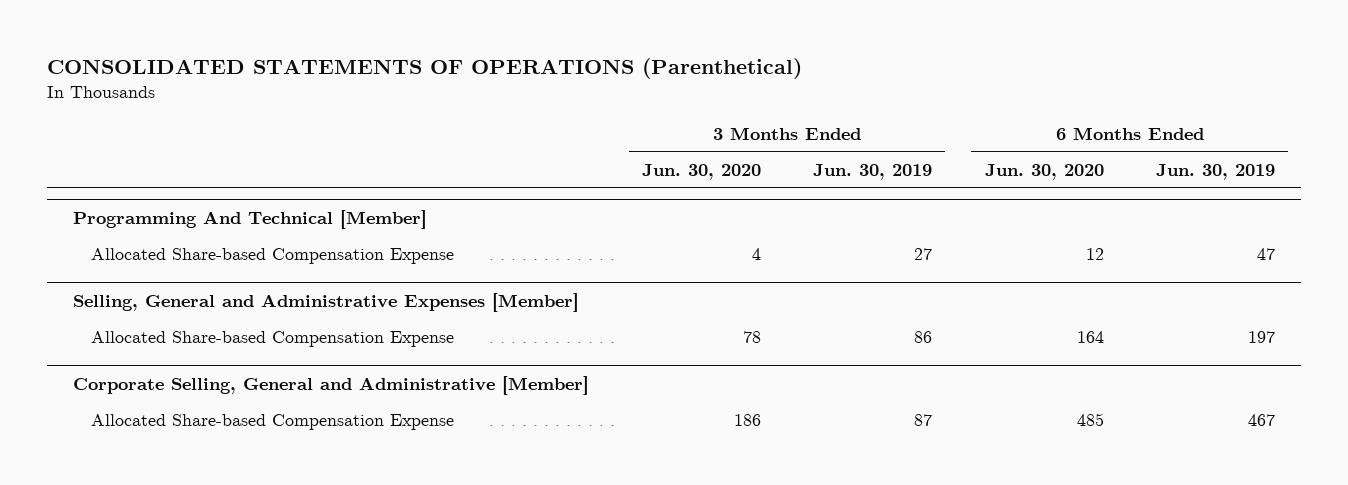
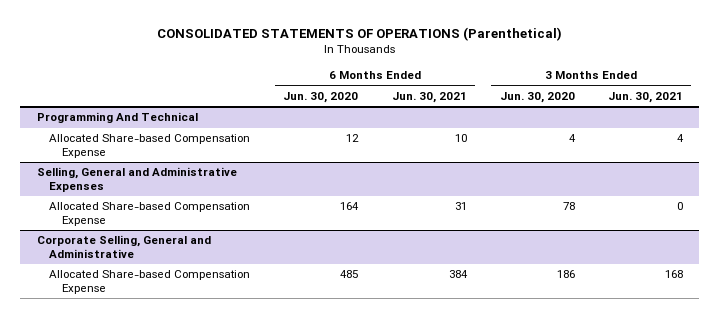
- | 3 Months Ended Jun. 30, 2020 | 3 Months Ended Jun. 30, 2019 | 6 Months Ended Jun. 30, 2020 | 6 Months Ended Jun. 30, 2019
+ | 6 Months Ended Jun. 30, 2020 | 6 Months Ended Jun. 30, 2021 | 3 Months Ended Jun. 30, 2020 | 3 Months Ended Jun. 30, 2021
- Programming And Technical [Member]
+ Programming And Technical
- Selling, General and Administrative Expenses [Member]
+ Selling, General and Administrative Expenses
- Corporate Selling, General and Administrative [Member]
+ Corporate Selling, General and Administrative

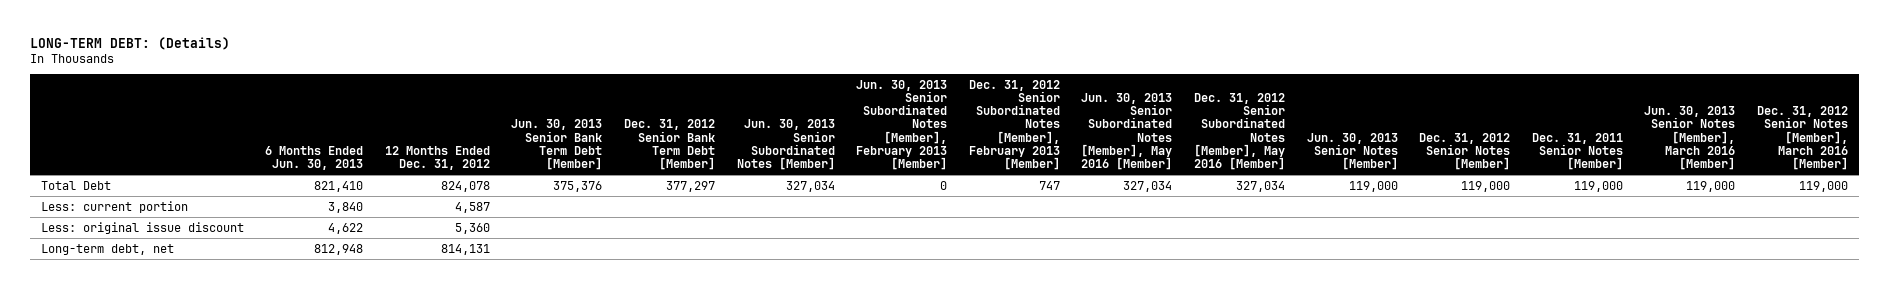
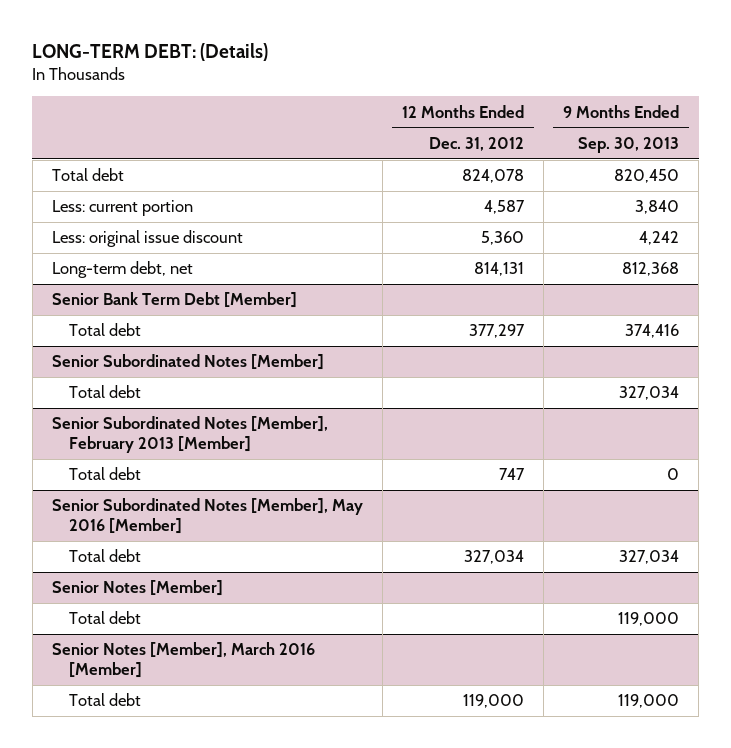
- | 6 Months Ended Jun. 30, 2013 | 12 Months Ended Dec. 31, 2012 | Jun. 30, 2013 Senior Bank Term Debt [Member] | Dec. 31, 2012 Senior Bank Term Debt [Member] | Jun. 30, 2013 Senior Subordinated Notes [Member] | Jun. 30, 2013 Senior Subordinated Notes [Member], February 2013 [Member] | Dec. 31, 2012 Senior Subordinated Notes [Member], February 2013 [Member] | Jun. 30, 2013 Senior Subordinated Notes [Member], May 2016 [Member] | Dec. 31, 2012 Senior Subordinated Notes [Member], May 2016 [Member] | Jun. 30, 2013 Senior Notes [Member] | Dec. 31, 2012 Senior Notes [Member] | Dec. 31, 2011 Senior Notes [Member] | Jun. 30, 2013 Senior Notes [Member], March 2016 [Member] | Dec. 31, 2012 Senior Notes [Member], March 2016 [Member]
+ | 12 Months Ended Dec. 31, 2012 | 9 Months Ended Sep. 30, 2013
- Total Debt | 821,410 | 824,078 | 375,376 | 377,297 | 327,034 | 0 | 747 | 327,034 | 327,034 | 119,000 | 119,000 | 119,000 | 119,000 | 119,000
+ Total debt | 824,078 | 820,450
+ Senior Bank Term Debt [Member]
+ Total debt | 377,297 | 374,416
+ Senior Subordinated Notes [Member]
+ Total debt | | 327,034
+ Senior Subordinated Notes [Member], February 2013 [Member]
+ Total debt | 747 | 0
+ Senior Subordinated Notes [Member], May 2016 [Member]
+ Total debt | 327,034 | 327,034
+ Senior Notes [Member]
+ Total debt | | 119,000
+ Senior Notes [Member], March 2016 [Member]
+ Total debt | 119,000 | 119,000

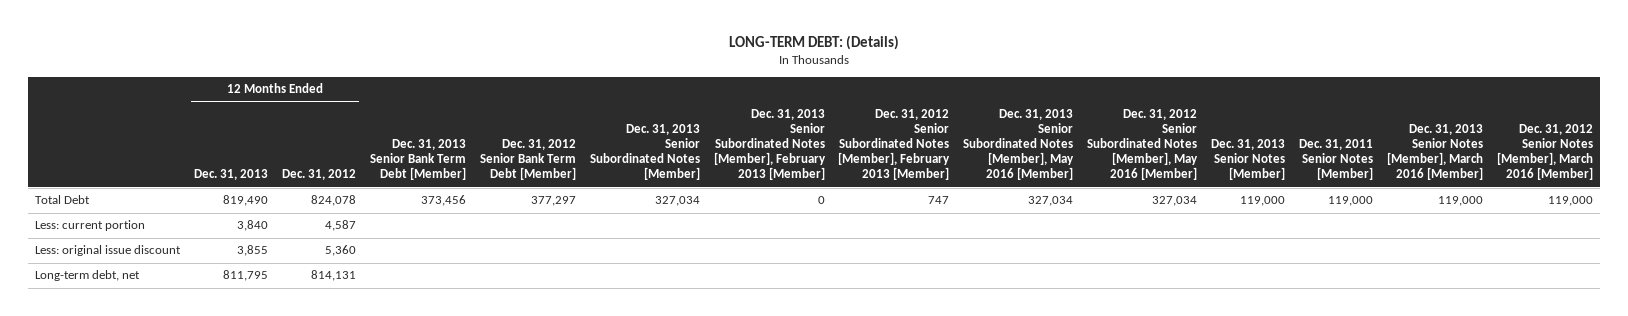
- | 12 Months Ended Dec. 31, 2012 | 9 Months Ended Sep. 30, 2013
+ | 12 Months Ended Dec. 31, 2013 | 12 Months Ended Dec. 31, 2012 | Dec. 31, 2013 Senior Bank Term Debt [Member] | Dec. 31, 2012 Senior Bank Term Debt [Member] | Dec. 31, 2013 Senior Subordinated Notes [Member] | Dec. 31, 2013 Senior Subordinated Notes [Member], February 2013 [Member] | Dec. 31, 2012 Senior Subordinated Notes [Member], February 2013 [Member] | Dec. 31, 2013 Senior Subordinated Notes [Member], May 2016 [Member] | Dec. 31, 2012 Senior Subordinated Notes [Member], May 2016 [Member] | Dec. 31, 2013 Senior Notes [Member] | Dec. 31, 2011 Senior Notes [Member] | Dec. 31, 2013 Senior Notes [Member], March 2016 [Member] | Dec. 31, 2012 Senior Notes [Member], March 2016 [Member]
- Total debt | 824,078 | 820,450
+ Total Debt | 819,490 | 824,078 | 373,456 | 377,297 | 327,034 | 0 | 747 | 327,034 | 327,034 | 119,000 | 119,000 | 119,000 | 119,000
- Senior Bank Term Debt [Member]
- Total debt | 377,297 | 374,416
- Senior Subordinated Notes [Member]
- Total debt | | 327,034
- Senior Subordinated Notes [Member], February 2013 [Member]
- Total debt | 747 | 0
- Senior Subordinated Notes [Member], May 2016 [Member]
- Total debt | 327,034 | 327,034
- Senior Notes [Member]
- Total debt | | 119,000
- Senior Notes [Member], March 2016 [Member]
- Total debt | 119,000 | 119,000

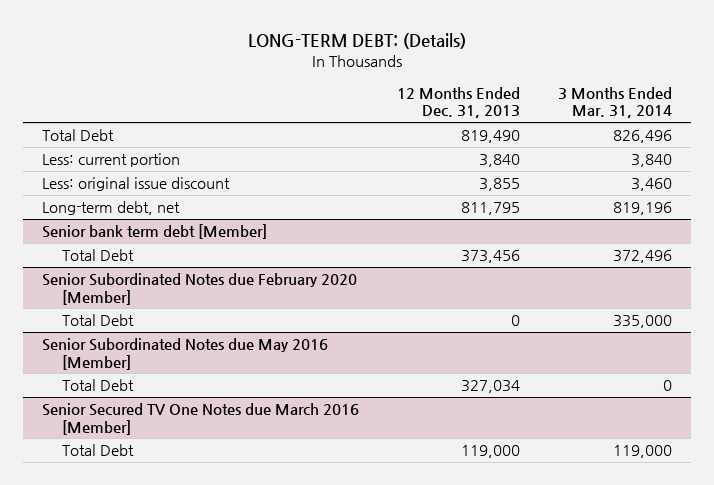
- | 12 Months Ended Dec. 31, 2013 | 12 Months Ended Dec. 31, 2012 | Dec. 31, 2013 Senior Bank Term Debt [Member] | Dec. 31, 2012 Senior Bank Term Debt [Member] | Dec. 31, 2013 Senior Subordinated Notes [Member] | Dec. 31, 2013 Senior Subordinated Notes [Member], February 2013 [Member] | Dec. 31, 2012 Senior Subordinated Notes [Member], February 2013 [Member] | Dec. 31, 2013 Senior Subordinated Notes [Member], May 2016 [Member] | Dec. 31, 2012 Senior Subordinated Notes [Member], May 2016 [Member] | Dec. 31, 2013 Senior Notes [Member] | Dec. 31, 2011 Senior Notes [Member] | Dec. 31, 2013 Senior Notes [Member], March 2016 [Member] | Dec. 31, 2012 Senior Notes [Member], March 2016 [Member]
+ | 12 Months Ended Dec. 31, 2013 | 3 Months Ended Mar. 31, 2014
+ Senior bank term debt [Member]
+ Total Debt | 373,456 | 372,496
+ Senior Subordinated Notes due February 2020 [Member]
+ Total Debt | 0 | 335,000
+ Senior Subordinated Notes due May 2016 [Member]
+ Total Debt | 327,034 | 0
+ Senior Secured TV One Notes due March 2016 [Member]
+ Total Debt | 119,000 | 119,000

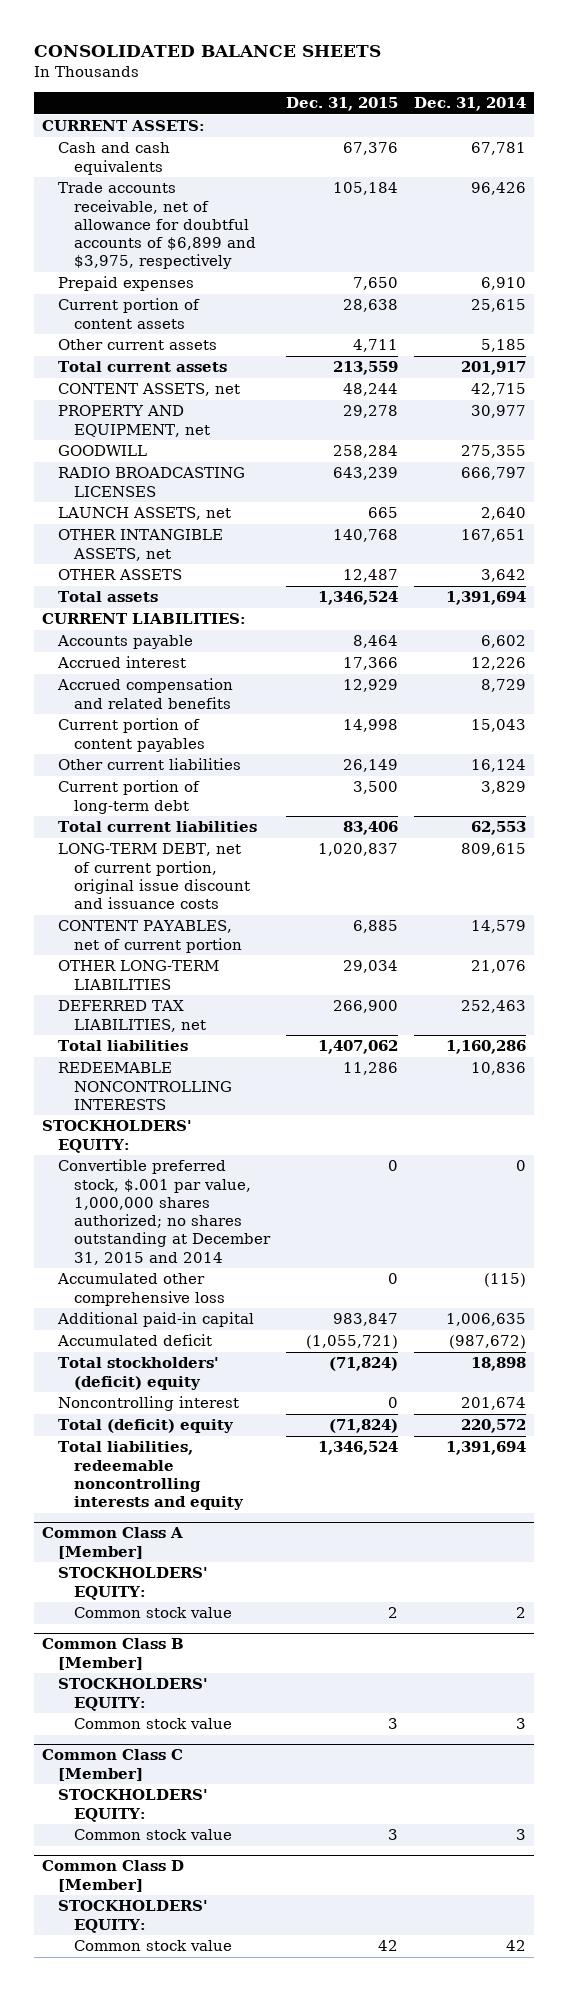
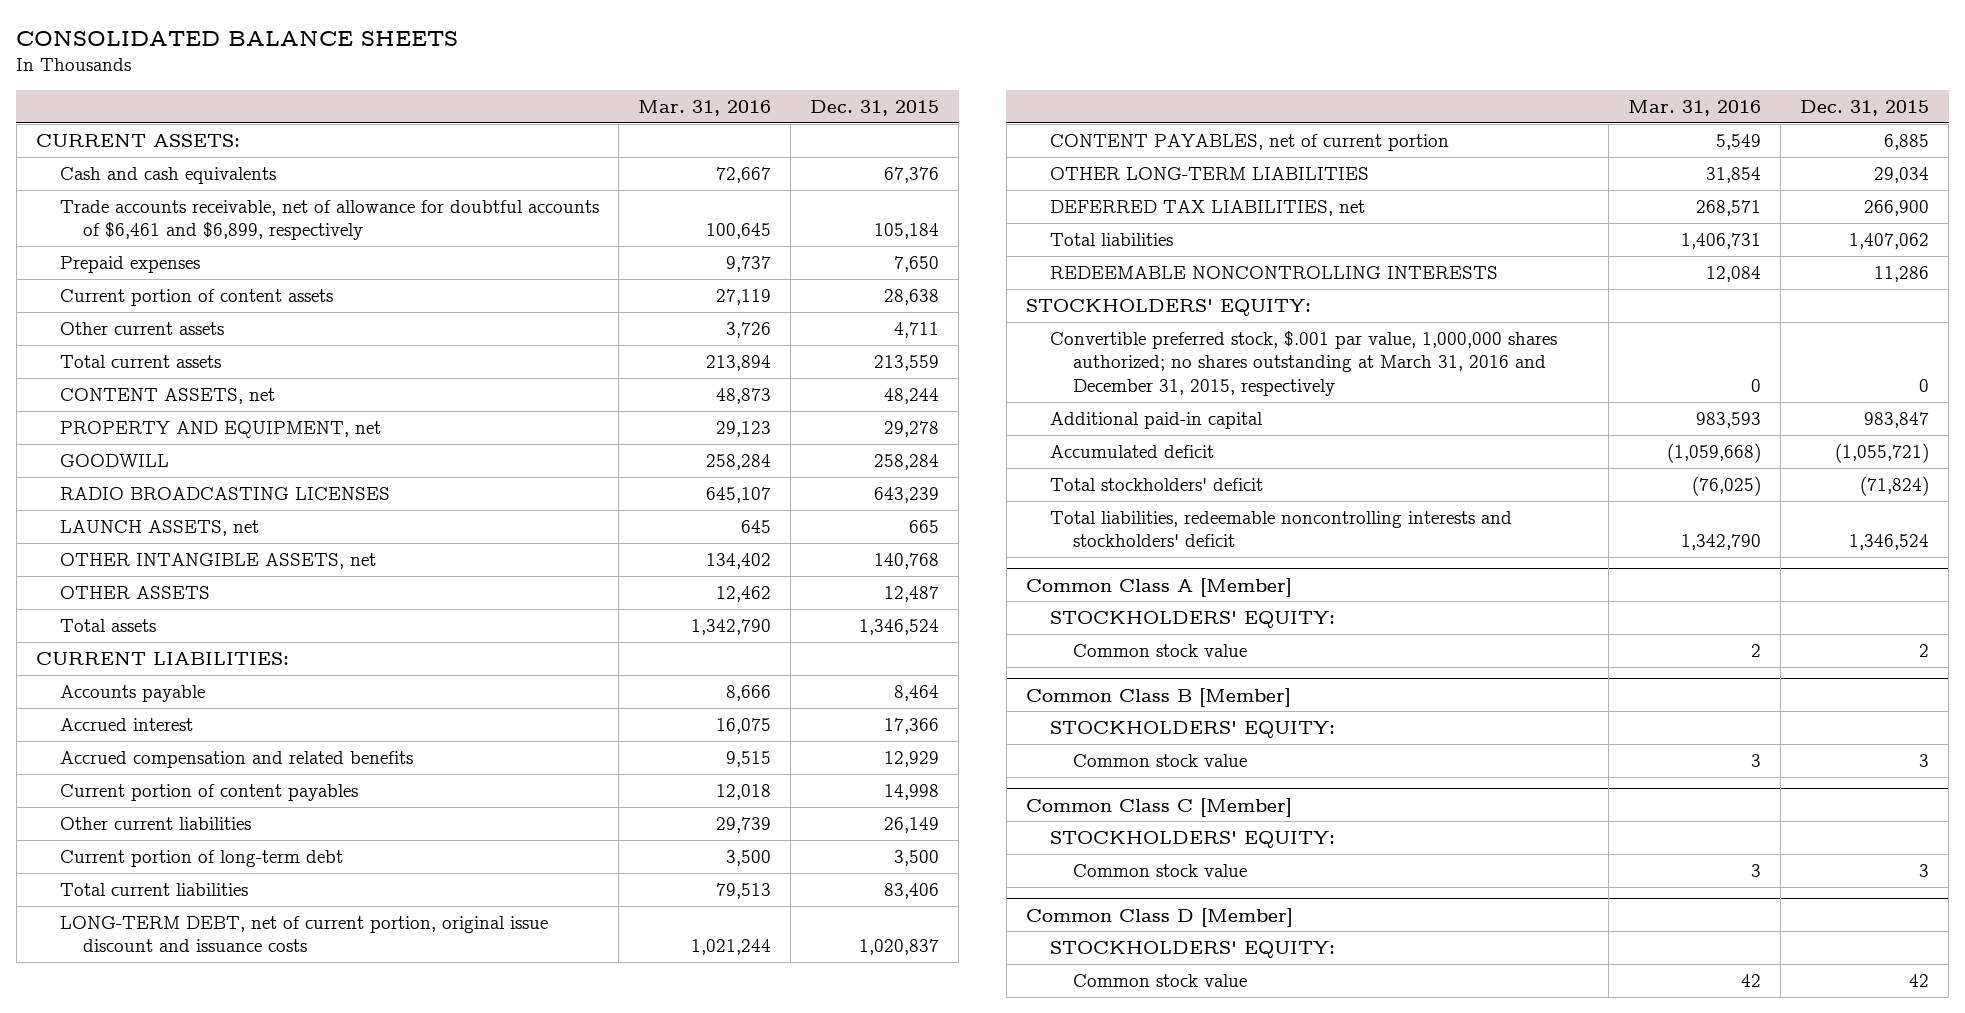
- | Dec. 31, 2015 | Dec. 31, 2014
+ | Mar. 31, 2016 | Dec. 31, 2015
- Trade accounts receivable, net of allowance for doubtful accounts of $6,899 and $3,975, respectively | 105,184 | 96,426
+ Trade accounts receivable, net of allowance for doubtful accounts of $6,461 and $6,899, respectively | 100,645 | 105,184
- Convertible preferred stock, $.001 par value, 1,000,000 shares authorized; no shares outstanding at December 31, 2015 and 2014 | 0 | 0
- Accumulated other comprehensive loss | 0 | (115)
+ Convertible preferred stock, $.001 par value, 1,000,000 shares authorized; no shares outstanding at March 31, 2016 and December 31, 2015, respectively | 0 | 0
- Total stockholders' (deficit) equity | (71,824) | 18,898
- Noncontrolling interest | 0 | 201,674
- Total (deficit) equity | (71,824) | 220,572
- Total liabilities, redeemable noncontrolling interests and equity | 1,346,524 | 1,391,694
+ Total stockholders' deficit | (76,025) | (71,824)
+ Total liabilities, redeemable noncontrolling interests and stockholders' deficit | 1,342,790 | 1,346,524

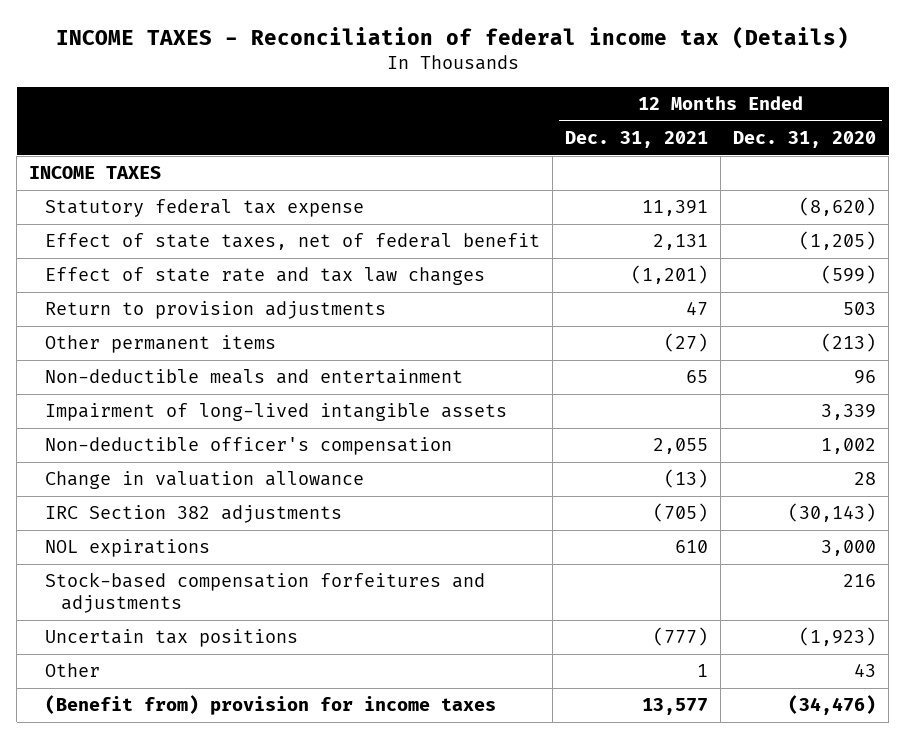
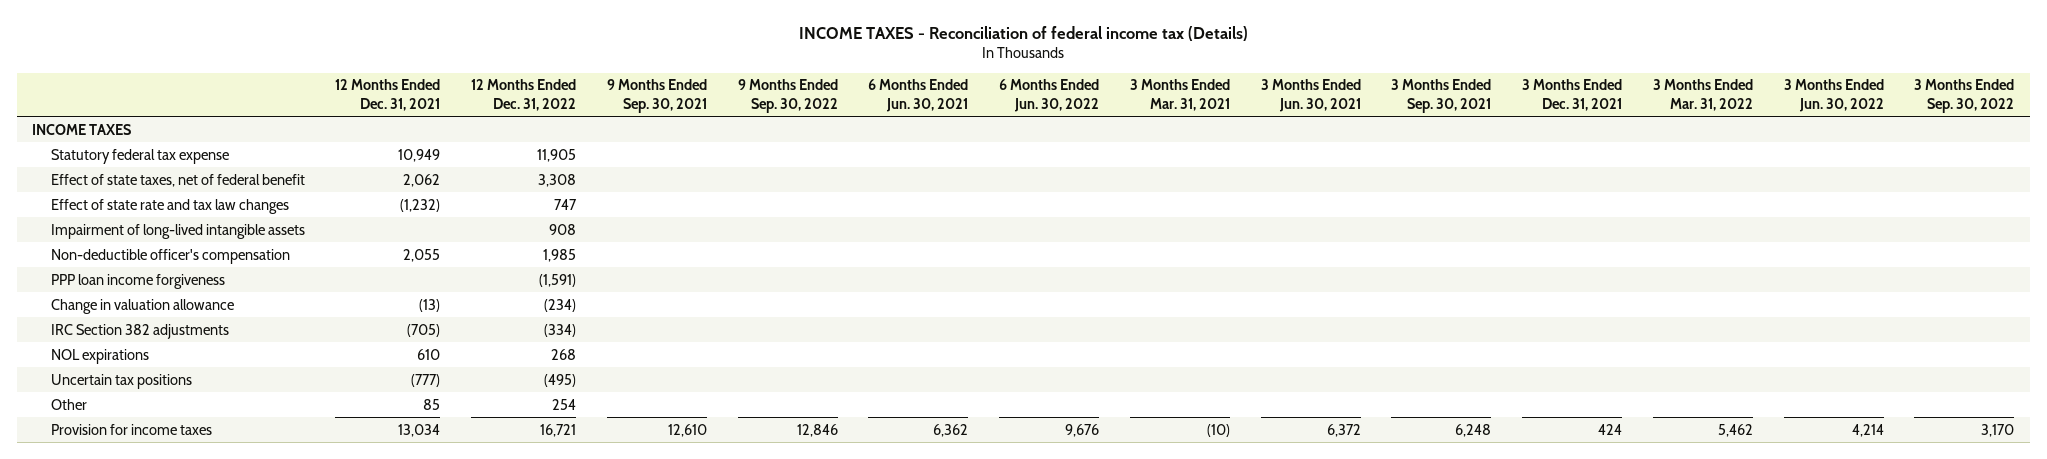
- | 12 Months Ended Dec. 31, 2021 | 12 Months Ended Dec. 31, 2020
+ | 12 Months Ended Dec. 31, 2021 | 12 Months Ended Dec. 31, 2022 | 9 Months Ended Sep. 30, 2021 | 9 Months Ended Sep. 30, 2022 | 6 Months Ended Jun. 30, 2021 | 6 Months Ended Jun. 30, 2022 | 3 Months Ended Mar. 31, 2021 | 3 Months Ended Jun. 30, 2021 | 3 Months Ended Sep. 30, 2021 | 3 Months Ended Dec. 31, 2021 | 3 Months Ended Mar. 31, 2022 | 3 Months Ended Jun. 30, 2022 | 3 Months Ended Sep. 30, 2022
- Statutory federal tax expense | 11,391 | (8,620)
- Effect of state taxes, net of federal benefit | 2,131 | (1,205)
- Effect of state rate and tax law changes | (1,201) | (599)
- Return to provision adjustments | 47 | 503
- Other permanent items | (27) | (213)
- Non-deductible meals and entertainment | 65 | 96
+ Statutory federal tax expense | 10,949 | 11,905 | | | | | | | | | | |
+ Effect of state taxes, net of federal benefit | 2,062 | 3,308 | | | | | | | | | | |
+ Effect of state rate and tax law changes | (1,232) | 747 | | | | | | | | | | |
+ PPP loan income forgiveness | | (1,591) | | | | | | | | | | |
- Stock-based compensation forfeitures and adjustments | | 216
- Other | 1 | 43
- (Benefit from) provision for income taxes | 13,577 | (34,476)
+ Other | 85 | 254 | | | | | | | | | | |
+ Provision for income taxes | 13,034 | 16,721 | 12,610 | 12,846 | 6,362 | 9,676 | (10) | 6,372 | 6,248 | 424 | 5,462 | 4,214 | 3,170

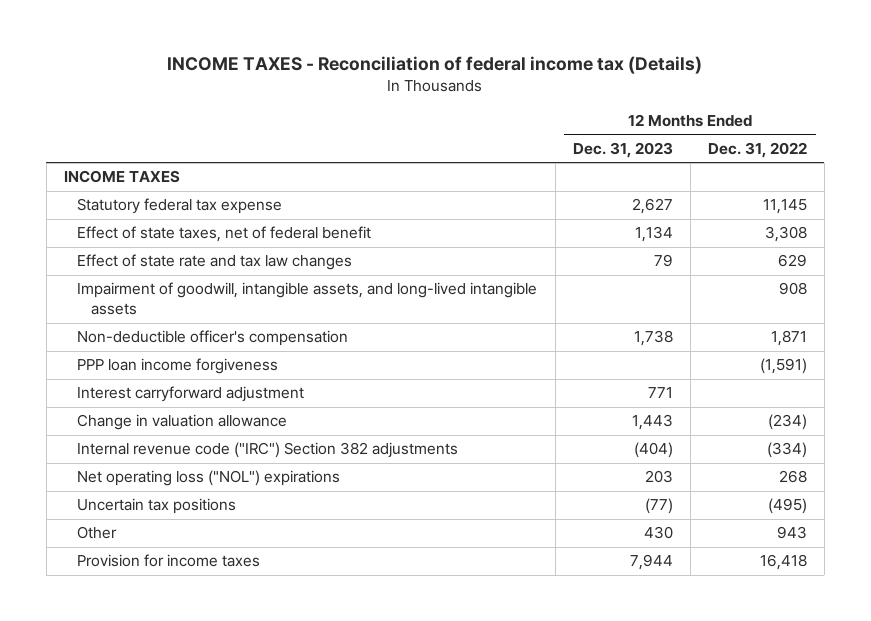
- | 12 Months Ended Dec. 31, 2021 | 12 Months Ended Dec. 31, 2022 | 9 Months Ended Sep. 30, 2021 | 9 Months Ended Sep. 30, 2022 | 6 Months Ended Jun. 30, 2021 | 6 Months Ended Jun. 30, 2022 | 3 Months Ended Mar. 31, 2021 | 3 Months Ended Jun. 30, 2021 | 3 Months Ended Sep. 30, 2021 | 3 Months Ended Dec. 31, 2021 | 3 Months Ended Mar. 31, 2022 | 3 Months Ended Jun. 30, 2022 | 3 Months Ended Sep. 30, 2022
+ | 12 Months Ended Dec. 31, 2023 | 12 Months Ended Dec. 31, 2022
- Statutory federal tax expense | 10,949 | 11,905 | | | | | | | | | | |
+ Statutory federal tax expense | 2,627 | 11,145
- Effect of state rate and tax law changes | (1,232) | 747 | | | | | | | | | | |
- Impairment of long-lived intangible assets | | 908 | | | | | | | | | | |
- Non-deductible officer's compensation | 2,055 | 1,985 | | | | | | | | | | |
+ Effect of state rate and tax law changes | 79 | 629
+ Impairment of goodwill, intangible assets, and long-lived intangible assets | | 908
+ Non-deductible officer's compensation | 1,738 | 1,871
+ Interest carryforward adjustment | 771 |
- IRC Section 382 adjustments | (705) | (334) | | | | | | | | | | |
- NOL expirations | 610 | 268 | | | | | | | | | | |
+ Internal revenue code ("IRC") Section 382 adjustments | (404) | (334)
+ Net operating loss ("NOL") expirations | 203 | 268
- Other | 85 | 254 | | | | | | | | | | |
- Provision for income taxes | 13,034 | 16,721 | 12,610 | 12,846 | 6,362 | 9,676 | (10) | 6,372 | 6,248 | 424 | 5,462 | 4,214 | 3,170
+ Other | 430 | 943
+ Provision for income taxes | 7,944 | 16,418

